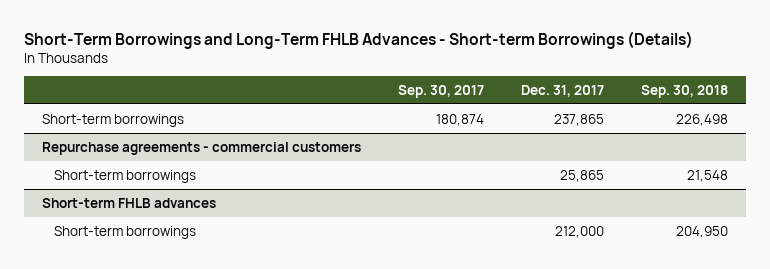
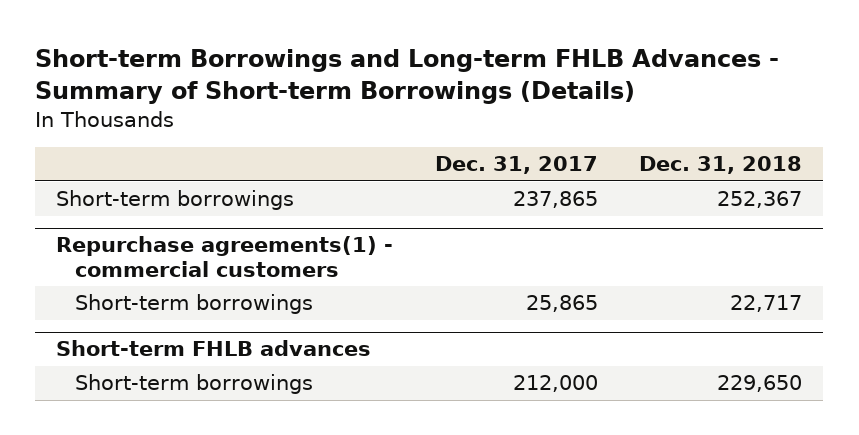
- Short-Term Borrowings and Long-Term FHLB Advances - Short-term Borrowings (Details)
+ Short-term Borrowings and Long-term FHLB Advances - Summary of Short-term Borrowings (Details)
- | Sep. 30, 2017 | Dec. 31, 2017 | Sep. 30, 2018
+ | Dec. 31, 2017 | Dec. 31, 2018
- Repurchase agreements - commercial customers
+ Repurchase agreements(1) - commercial customers

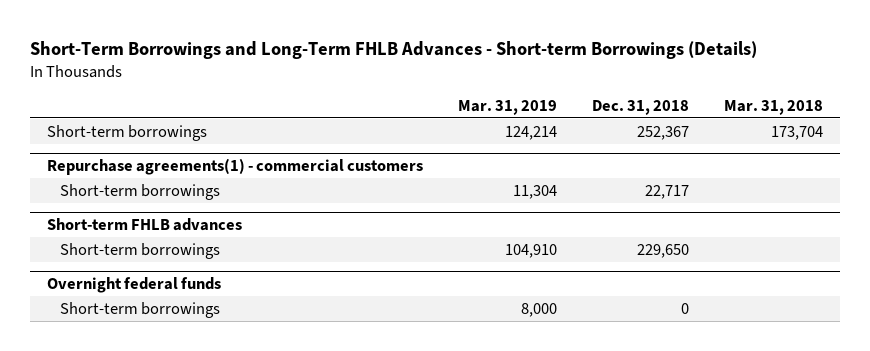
- Short-term Borrowings and Long-term FHLB Advances - Summary of Short-term Borrowings (Details)
+ Short-Term Borrowings and Long-Term FHLB Advances - Short-term Borrowings (Details)
- | Dec. 31, 2017 | Dec. 31, 2018
+ | Mar. 31, 2019 | Dec. 31, 2018 | Mar. 31, 2018
+ Overnight federal funds
+ Short-term borrowings | 8,000 | 0 |

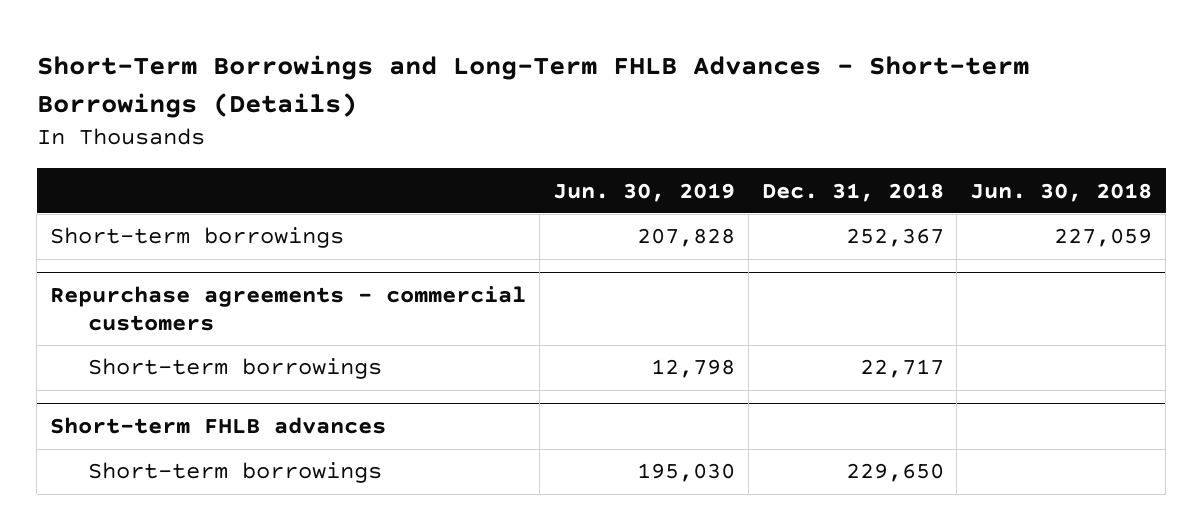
- | Mar. 31, 2019 | Dec. 31, 2018 | Mar. 31, 2018
+ | Jun. 30, 2019 | Dec. 31, 2018 | Jun. 30, 2018
- Repurchase agreements(1) - commercial customers
+ Repurchase agreements - commercial customers
- Overnight federal funds
- Short-term borrowings | 8,000 | 0 |

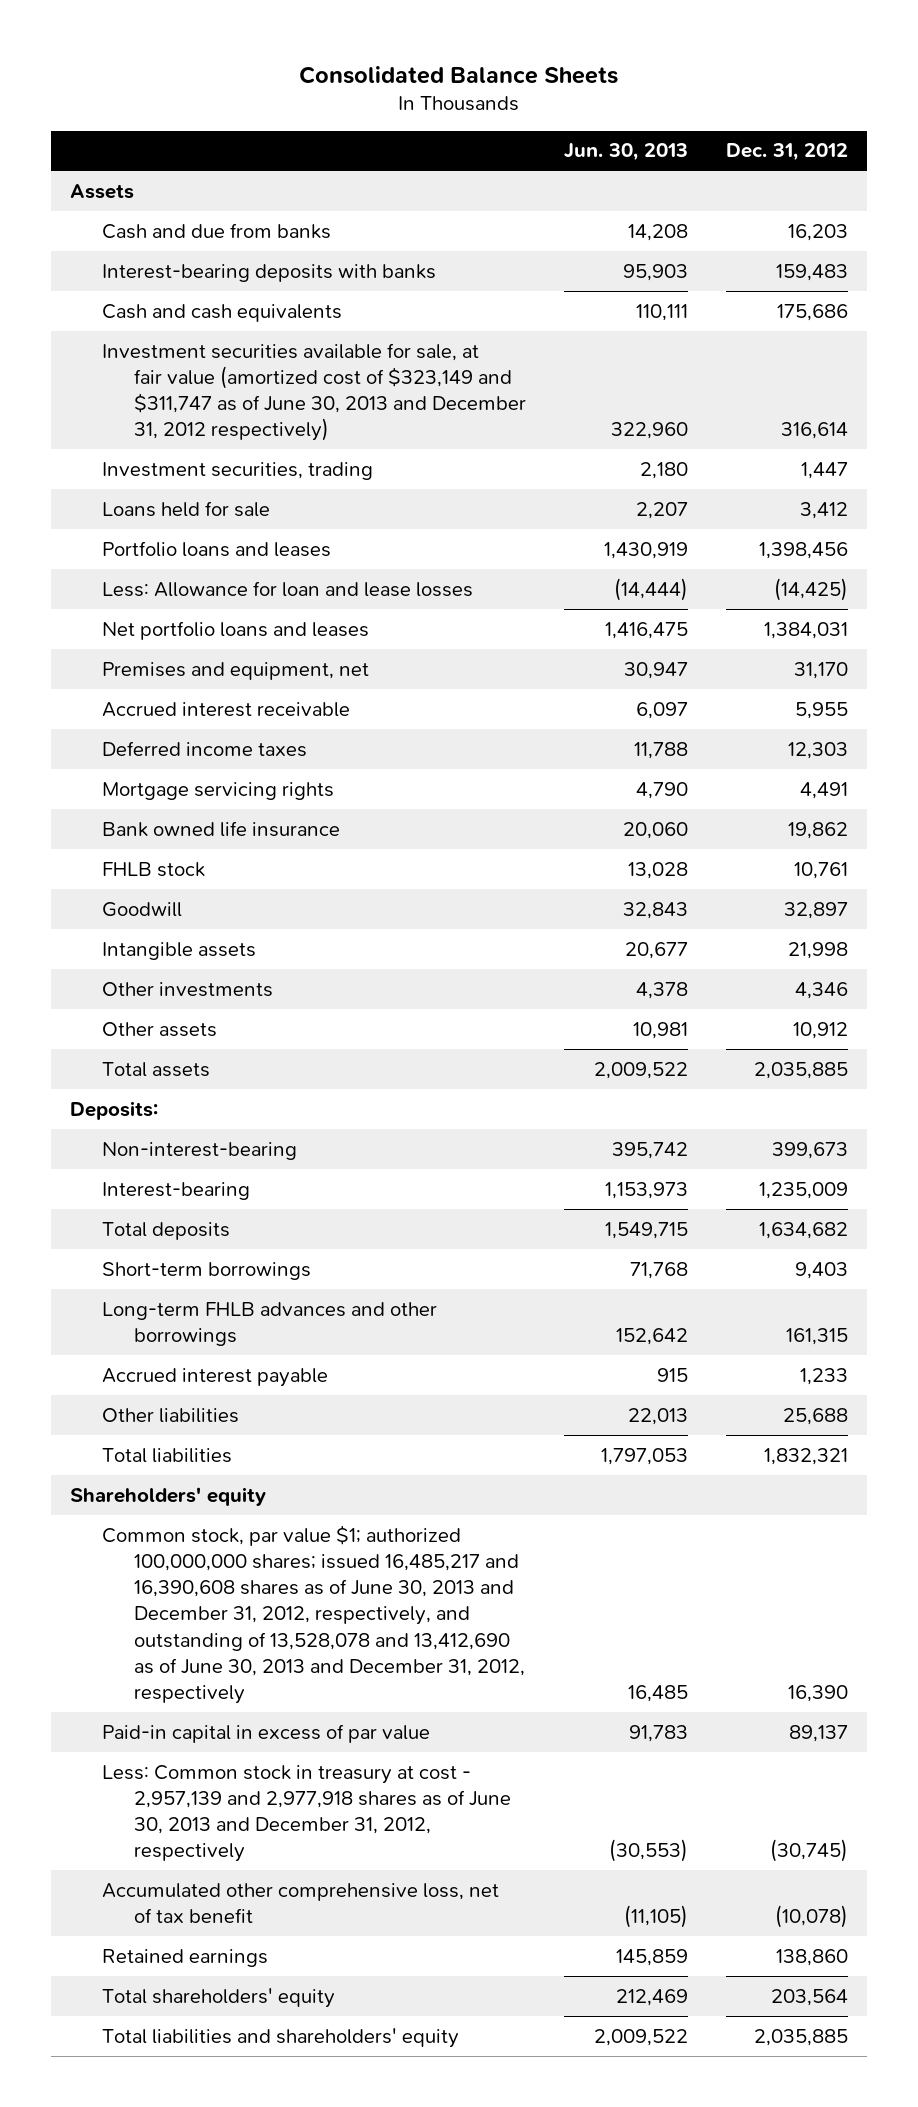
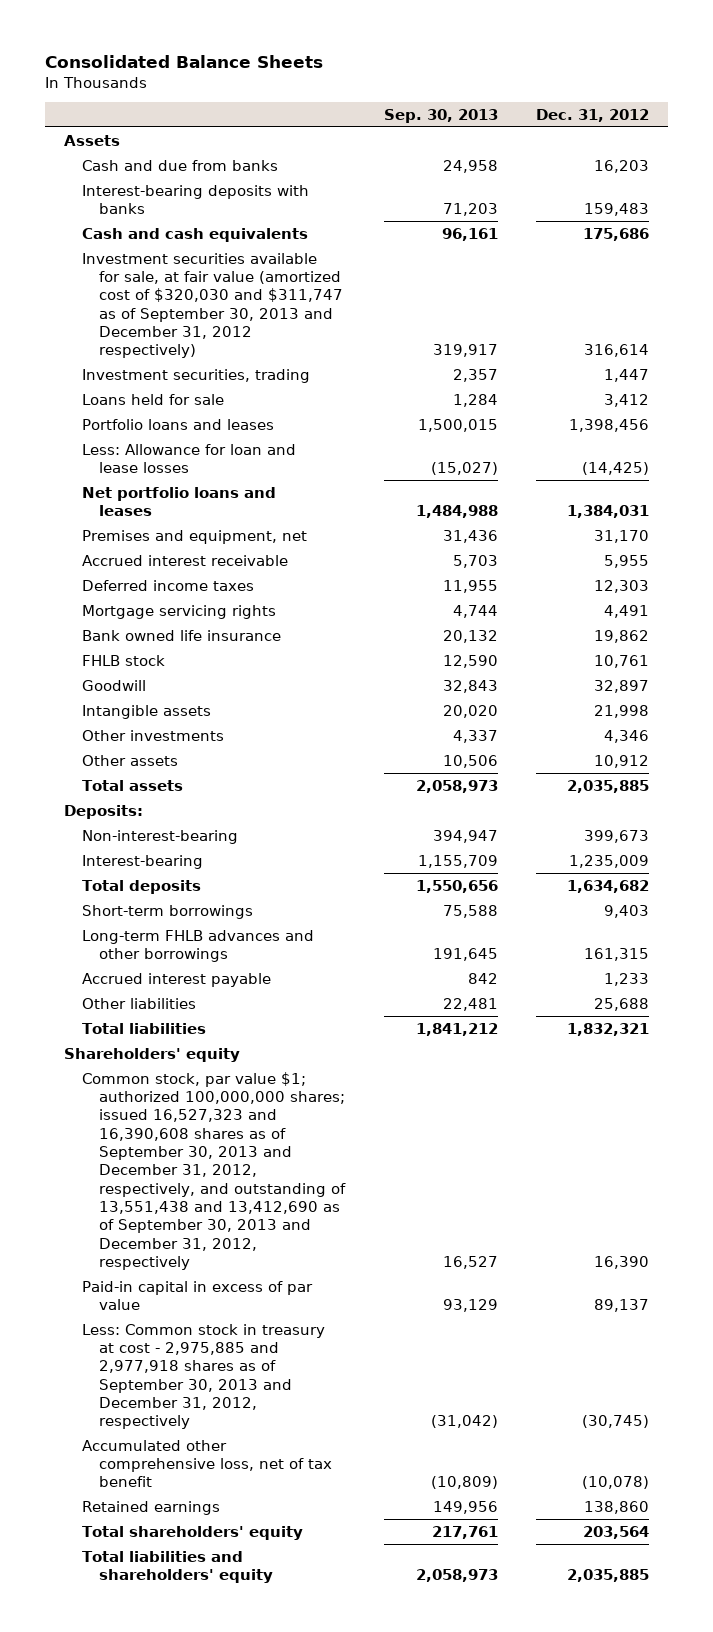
- | Jun. 30, 2013 | Dec. 31, 2012
+ | Sep. 30, 2013 | Dec. 31, 2012
- Investment securities available for sale, at fair value (amortized cost of $323,149 and $311,747 as of June 30, 2013 and December 31, 2012 respectively) | 322,960 | 316,614
+ Investment securities available for sale, at fair value (amortized cost of $320,030 and $311,747 as of September 30, 2013 and December 31, 2012 respectively) | 319,917 | 316,614
- Common stock, par value $1; authorized 100,000,000 shares; issued 16,485,217 and 16,390,608 shares as of June 30, 2013 and December 31, 2012, respectively, and outstanding of 13,528,078 and 13,412,690 as of June 30, 2013 and December 31, 2012, respectively | 16,485 | 16,390
+ Common stock, par value $1; authorized 100,000,000 shares; issued 16,527,323 and 16,390,608 shares as of September 30, 2013 and December 31, 2012, respectively, and outstanding of 13,551,438 and 13,412,690 as of September 30, 2013 and December 31, 2012, respectively | 16,527 | 16,390
- Less: Common stock in treasury at cost - 2,957,139 and 2,977,918 shares as of June 30, 2013 and December 31, 2012, respectively | (30,553) | (30,745)
+ Less: Common stock in treasury at cost - 2,975,885 and 2,977,918 shares as of September 30, 2013 and December 31, 2012, respectively | (31,042) | (30,745)

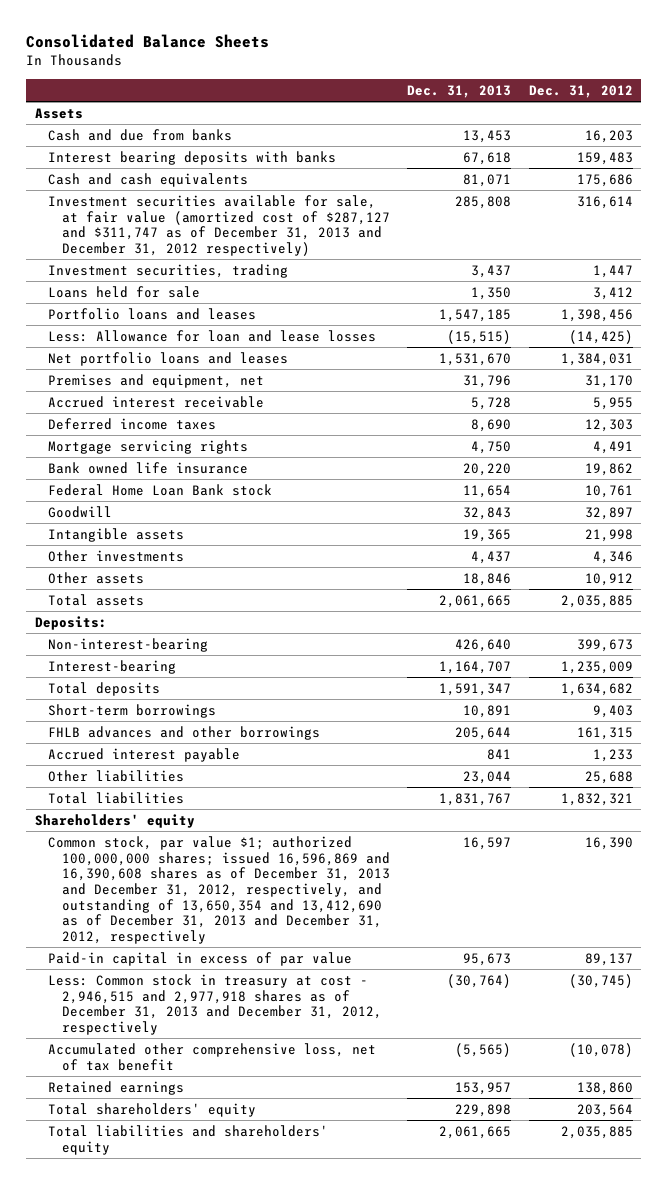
- | Sep. 30, 2013 | Dec. 31, 2012
+ | Dec. 31, 2013 | Dec. 31, 2012
- Interest-bearing deposits with banks | 71,203 | 159,483
+ Interest bearing deposits with banks | 67,618 | 159,483
- Investment securities available for sale, at fair value (amortized cost of $320,030 and $311,747 as of September 30, 2013 and December 31, 2012 respectively) | 319,917 | 316,614
+ Investment securities available for sale, at fair value (amortized cost of $287,127 and $311,747 as of December 31, 2013 and December 31, 2012 respectively) | 285,808 | 316,614
- FHLB stock | 12,590 | 10,761
+ Federal Home Loan Bank stock | 11,654 | 10,761
- Long-term FHLB advances and other borrowings | 191,645 | 161,315
+ FHLB advances and other borrowings | 205,644 | 161,315
- Common stock, par value $1; authorized 100,000,000 shares; issued 16,527,323 and 16,390,608 shares as of September 30, 2013 and December 31, 2012, respectively, and outstanding of 13,551,438 and 13,412,690 as of September 30, 2013 and December 31, 2012, respectively | 16,527 | 16,390
+ Common stock, par value $1; authorized 100,000,000 shares; issued 16,596,869 and 16,390,608 shares as of December 31, 2013 and December 31, 2012, respectively, and outstanding of 13,650,354 and 13,412,690 as of December 31, 2013 and December 31, 2012, respectively | 16,597 | 16,390
- Less: Common stock in treasury at cost - 2,975,885 and 2,977,918 shares as of September 30, 2013 and December 31, 2012, respectively | (31,042) | (30,745)
+ Less: Common stock in treasury at cost - 2,946,515 and 2,977,918 shares as of December 31, 2013 and December 31, 2012, respectively | (30,764) | (30,745)

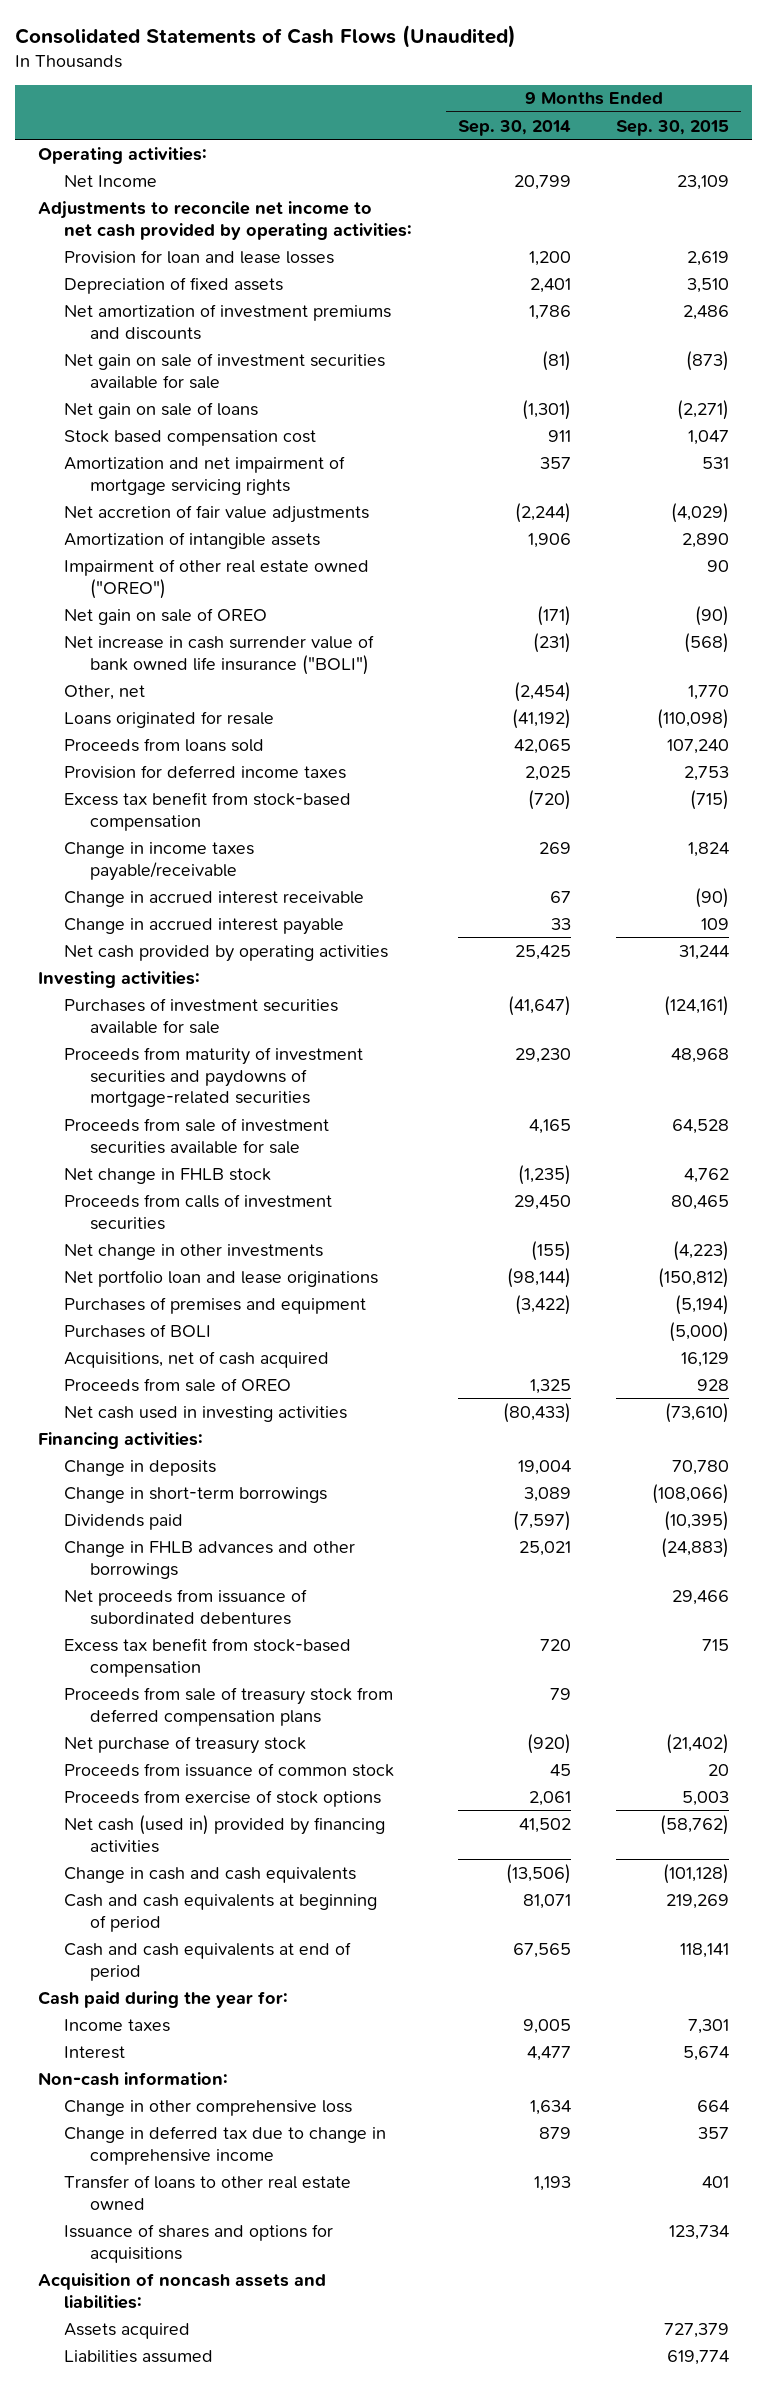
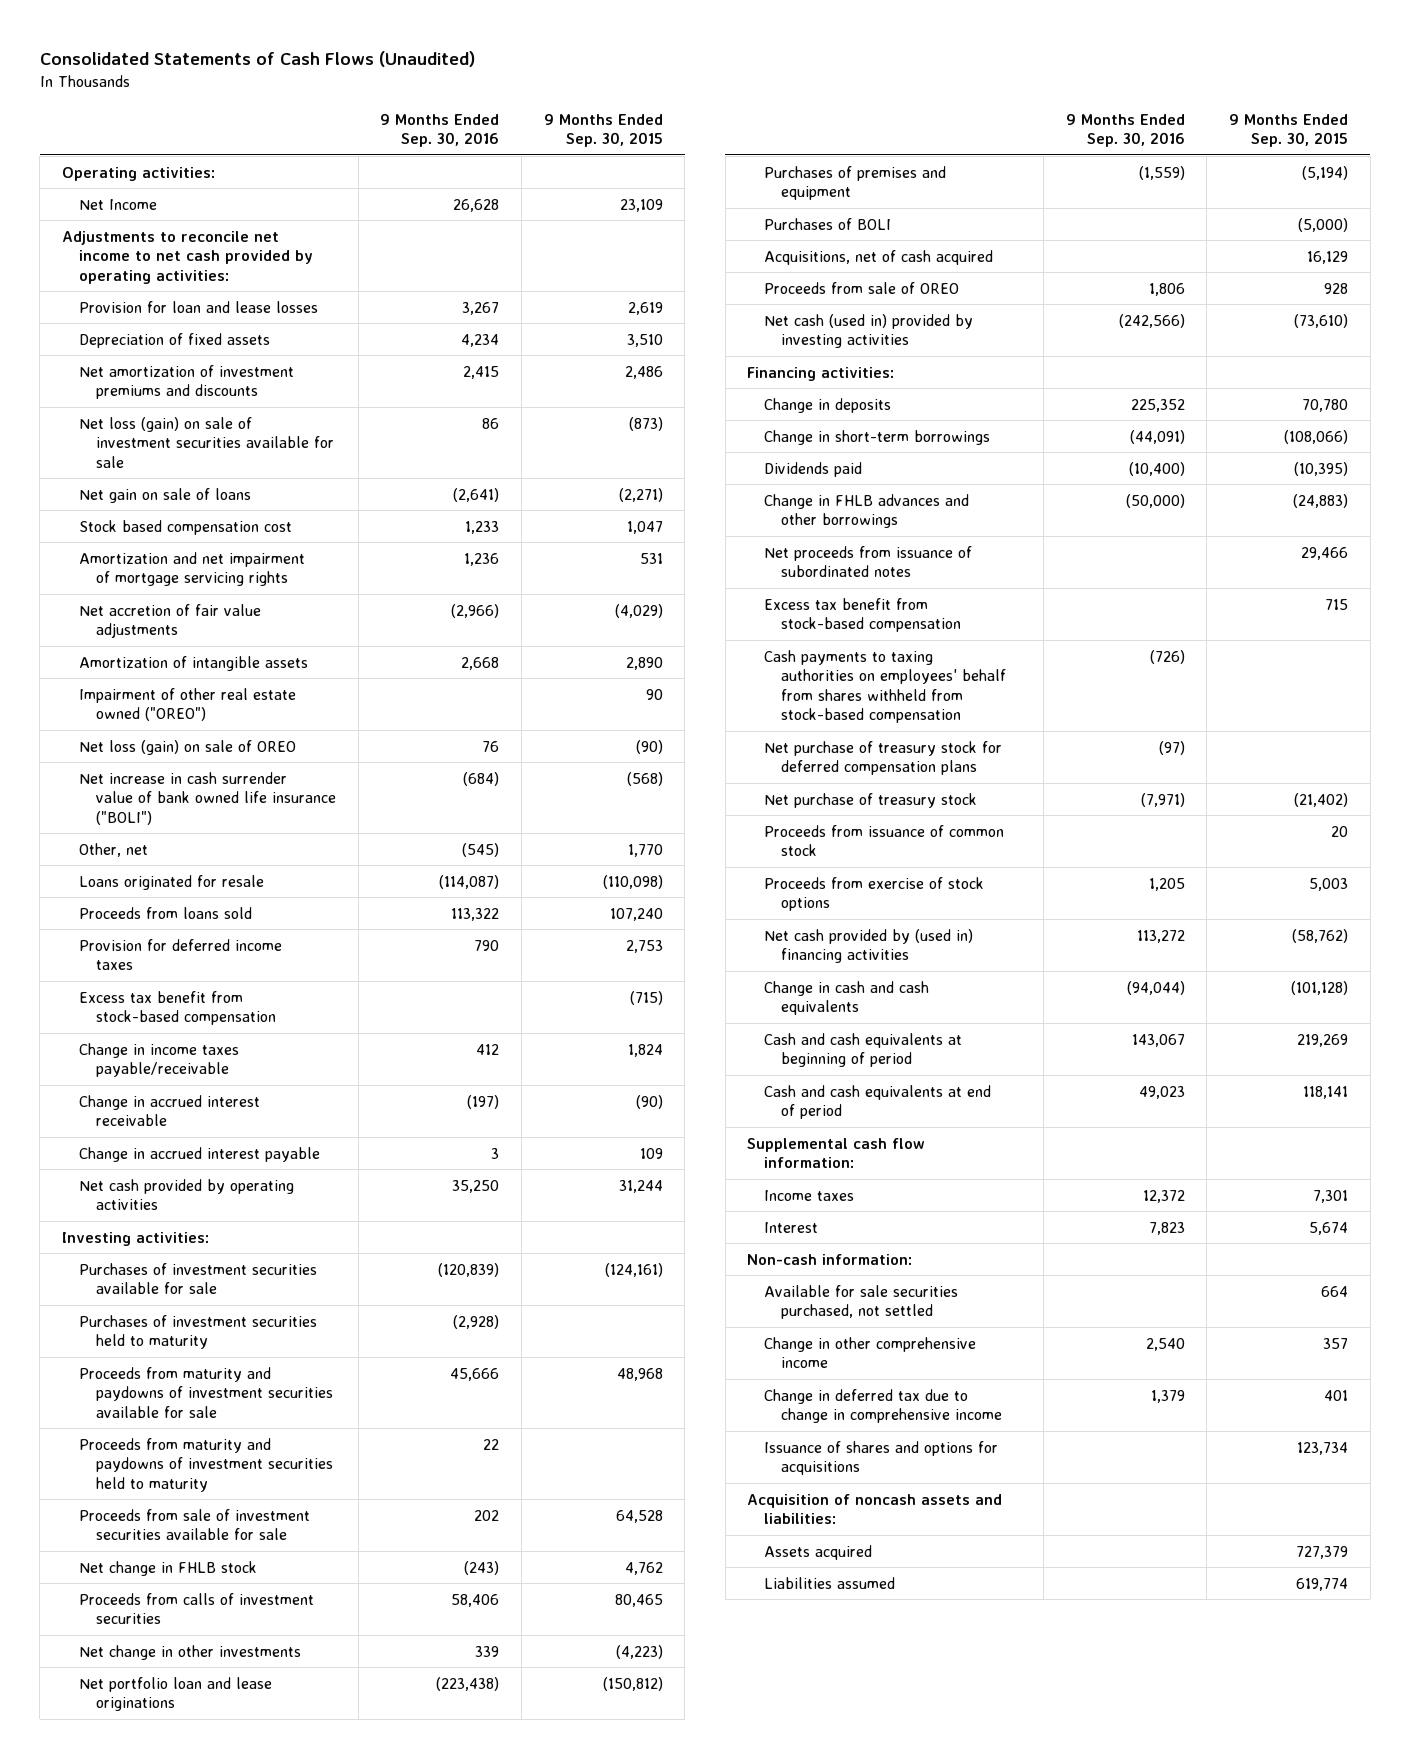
- | 9 Months Ended Sep. 30, 2014 | 9 Months Ended Sep. 30, 2015
+ | 9 Months Ended Sep. 30, 2016 | 9 Months Ended Sep. 30, 2015
- Net gain on sale of investment securities available for sale | (81) | (873)
+ Net loss (gain) on sale of investment securities available for sale | 86 | (873)
- Net gain on sale of OREO | (171) | (90)
+ Net loss (gain) on sale of OREO | 76 | (90)
- Proceeds from maturity of investment securities and paydowns of mortgage-related securities | 29,230 | 48,968
+ Purchases of investment securities held to maturity | (2,928) |
+ Proceeds from maturity and paydowns of investment securities available for sale | 45,666 | 48,968
+ Proceeds from maturity and paydowns of investment securities held to maturity | 22 |
- Net cash used in investing activities | (80,433) | (73,610)
+ Net cash (used in) provided by investing activities | (242,566) | (73,610)
- Net proceeds from issuance of subordinated debentures | | 29,466
+ Net proceeds from issuance of subordinated notes | | 29,466
- Proceeds from sale of treasury stock from deferred compensation plans | 79 |
+ Cash payments to taxing authorities on employees' behalf from shares withheld from stock-based compensation | (726) |
+ Net purchase of treasury stock for deferred compensation plans | (97) |
- Net cash (used in) provided by financing activities | 41,502 | (58,762)
+ Net cash provided by (used in) financing activities | 113,272 | (58,762)
- Cash paid during the year for:
+ Supplemental cash flow information:
- Change in other comprehensive loss | 1,634 | 664
- Change in deferred tax due to change in comprehensive income | 879 | 357
- Transfer of loans to other real estate owned | 1,193 | 401
+ Available for sale securities purchased, not settled | | 664
+ Change in other comprehensive income | 2,540 | 357
+ Change in deferred tax due to change in comprehensive income | 1,379 | 401

